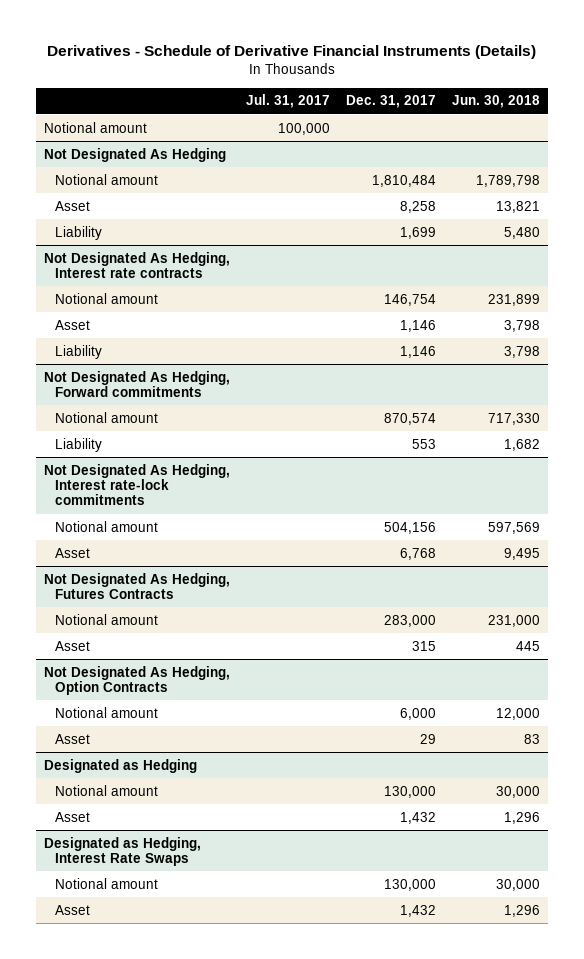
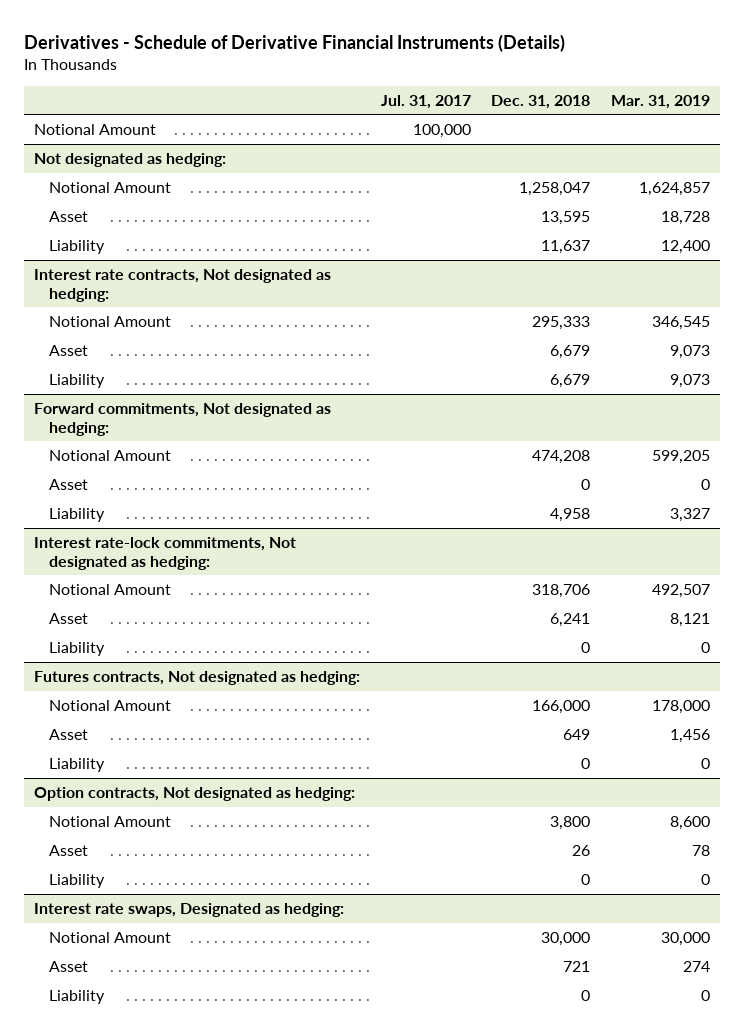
- | Jul. 31, 2017 | Dec. 31, 2017 | Jun. 30, 2018
+ | Jul. 31, 2017 | Dec. 31, 2018 | Mar. 31, 2019
- Notional amount | 100,000 | |
- Not Designated As Hedging
- Notional amount | | 1,810,484 | 1,789,798
+ Notional Amount | 100,000 | |
+ Not designated as hedging:
+ Notional Amount | | 1,258,047 | 1,624,857
- Not Designated As Hedging, Interest rate contracts
- Notional amount | | 146,754 | 231,899
+ Interest rate contracts, Not designated as hedging:
+ Notional Amount | | 295,333 | 346,545
- Not Designated As Hedging, Forward commitments
- Notional amount | | 870,574 | 717,330
+ Forward commitments, Not designated as hedging:
+ Notional Amount | | 474,208 | 599,205
+ Asset | | 0 | 0
- Not Designated As Hedging, Interest rate-lock commitments
- Notional amount | | 504,156 | 597,569
+ Interest rate-lock commitments, Not designated as hedging:
+ Notional Amount | | 318,706 | 492,507
- Not Designated As Hedging, Futures Contracts
- Notional amount | | 283,000 | 231,000
+ Liability | | 0 | 0
+ Futures contracts, Not designated as hedging:
+ Notional Amount | | 166,000 | 178,000
- Not Designated As Hedging, Option Contracts
- Notional amount | | 6,000 | 12,000
+ Liability | | 0 | 0
+ Option contracts, Not designated as hedging:
+ Notional Amount | | 3,800 | 8,600
- Designated as Hedging
- Notional amount | | 130,000 | 30,000
- Asset | | 1,432 | 1,296
- Designated as Hedging, Interest Rate Swaps
- Notional amount | | 130,000 | 30,000
+ Liability | | 0 | 0
+ Interest rate swaps, Designated as hedging:
+ Notional Amount | | 30,000 | 30,000
+ Liability | | 0 | 0

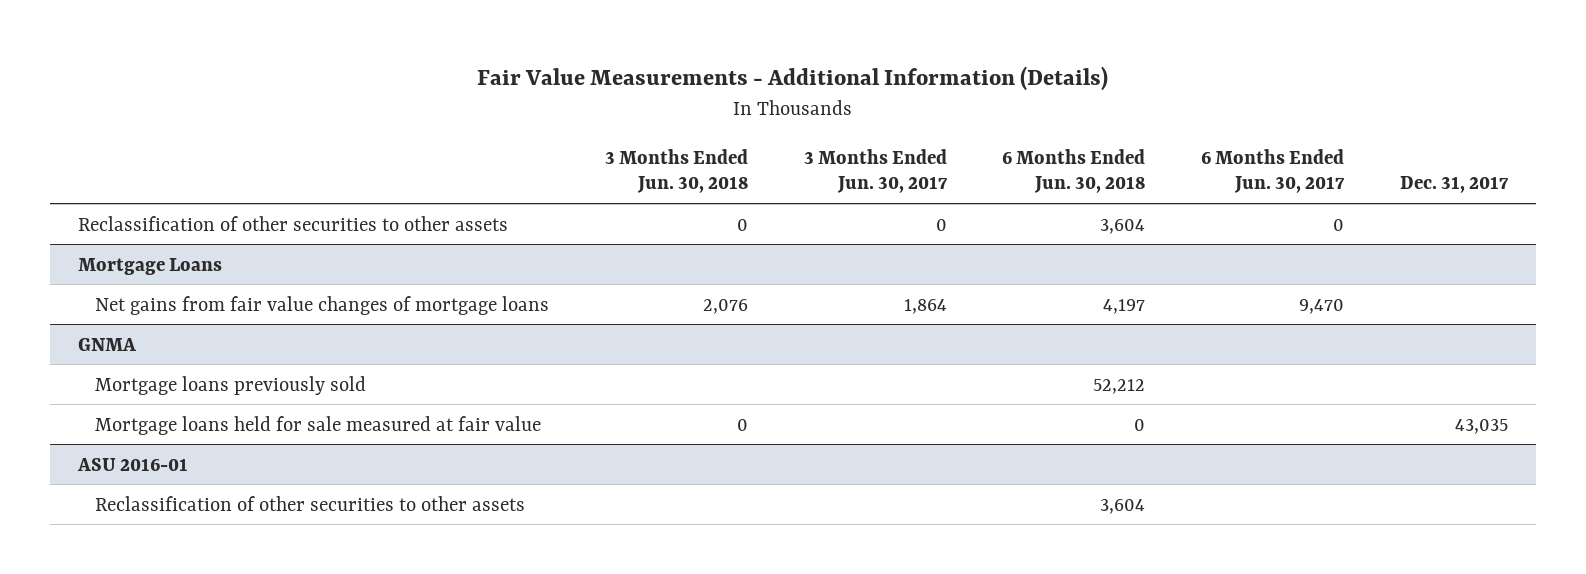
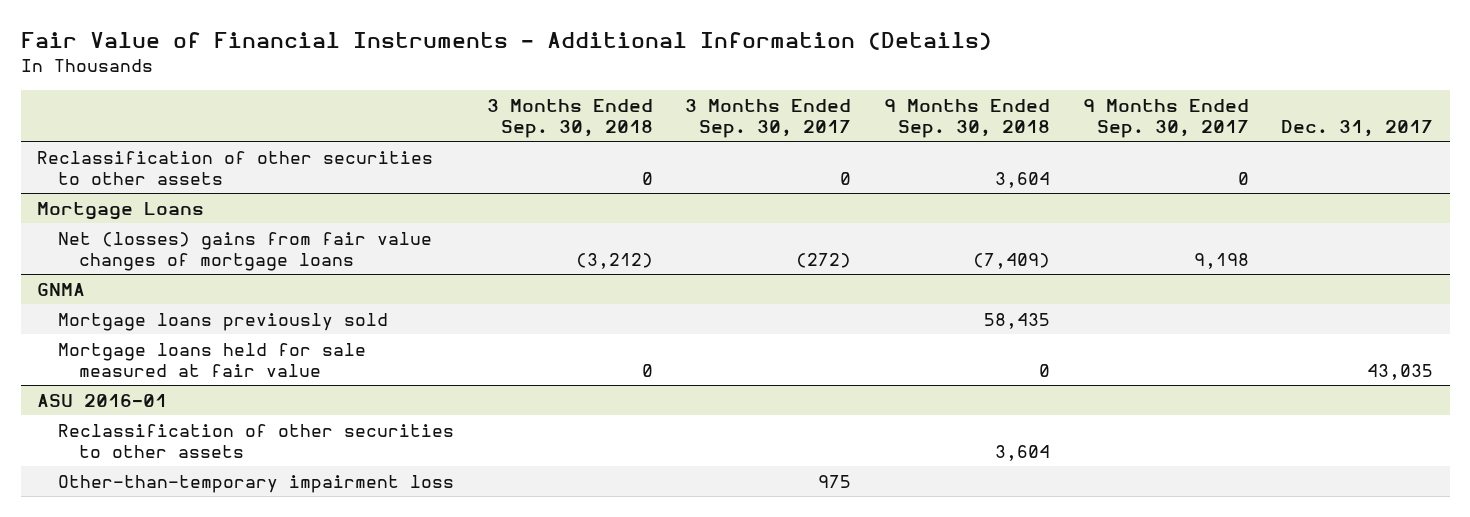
- Fair Value Measurements - Additional Information (Details)
+ Fair Value of Financial Instruments - Additional Information (Details)
- | 3 Months Ended Jun. 30, 2018 | 3 Months Ended Jun. 30, 2017 | 6 Months Ended Jun. 30, 2018 | 6 Months Ended Jun. 30, 2017 | Dec. 31, 2017
+ | 3 Months Ended Sep. 30, 2018 | 3 Months Ended Sep. 30, 2017 | 9 Months Ended Sep. 30, 2018 | 9 Months Ended Sep. 30, 2017 | Dec. 31, 2017
@ Mortgage Loans
- Net gains from fair value changes of mortgage loans | 2,076 | 1,864 | 4,197 | 9,470 |
+ Net (losses) gains from fair value changes of mortgage loans | (3,212) | (272) | (7,409) | 9,198 |
@ ASU 2016-01
+ Other-than-temporary impairment loss | | 975 | | |

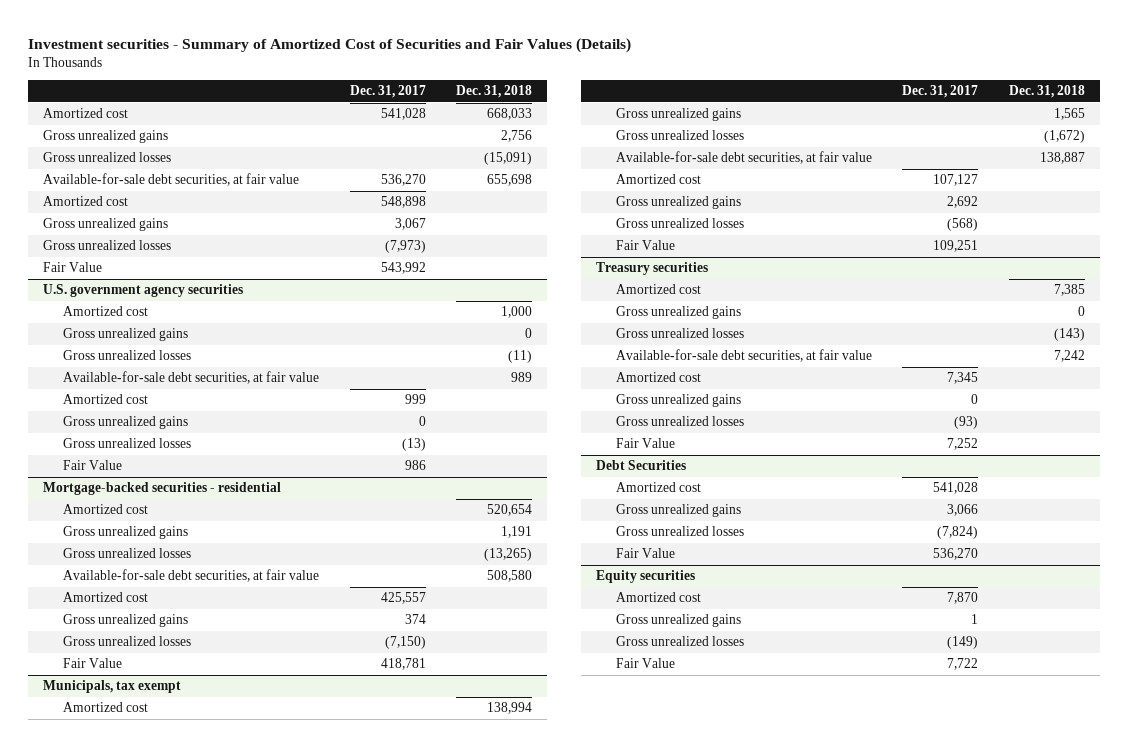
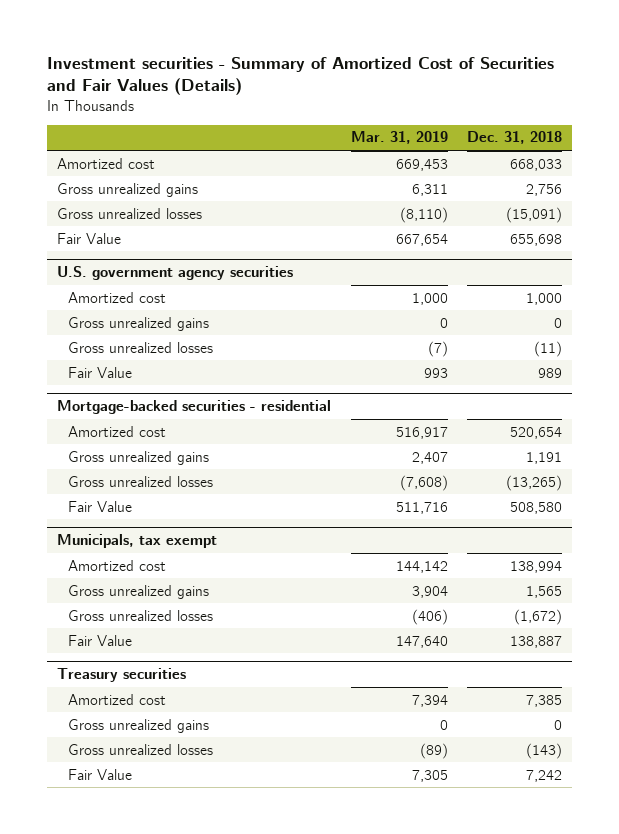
- | Dec. 31, 2017 | Dec. 31, 2018
+ | Mar. 31, 2019 | Dec. 31, 2018
- Available-for-sale debt securities, at fair value | 536,270 | 655,698
- Amortized cost | 548,898 |
- Gross unrealized gains | 3,067 |
- Gross unrealized losses | (7,973) |
- Fair Value | 543,992 |
+ Fair Value | 667,654 | 655,698
@ U.S. government agency securities
- Available-for-sale debt securities, at fair value | | 989
- Amortized cost | 999 |
- Gross unrealized gains | 0 |
- Gross unrealized losses | (13) |
- Fair Value | 986 |
+ Fair Value | 993 | 989
@ Mortgage-backed securities - residential
- Available-for-sale debt securities, at fair value | | 508,580
- Amortized cost | 425,557 |
- Gross unrealized gains | 374 |
- Gross unrealized losses | (7,150) |
- Fair Value | 418,781 |
+ Fair Value | 511,716 | 508,580
@ Municipals, tax exempt
- Available-for-sale debt securities, at fair value | | 138,887
- Amortized cost | 107,127 |
- Gross unrealized gains | 2,692 |
- Gross unrealized losses | (568) |
- Fair Value | 109,251 |
+ Fair Value | 147,640 | 138,887
@ Treasury securities
- Available-for-sale debt securities, at fair value | | 7,242
- Amortized cost | 7,345 |
- Gross unrealized gains | 0 |
- Gross unrealized losses | (93) |
- Fair Value | 7,252 |
- Debt Securities
- Amortized cost | 541,028 |
- Gross unrealized gains | 3,066 |
- Gross unrealized losses | (7,824) |
- Fair Value | 536,270 |
- Equity securities
- Amortized cost | 7,870 |
- Gross unrealized gains | 1 |
- Gross unrealized losses | (149) |
- Fair Value | 7,722 |
@ Treasury securities
+ Fair Value | 7,305 | 7,242

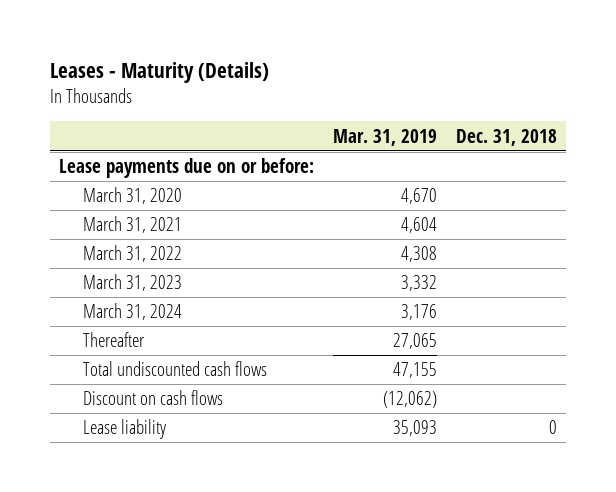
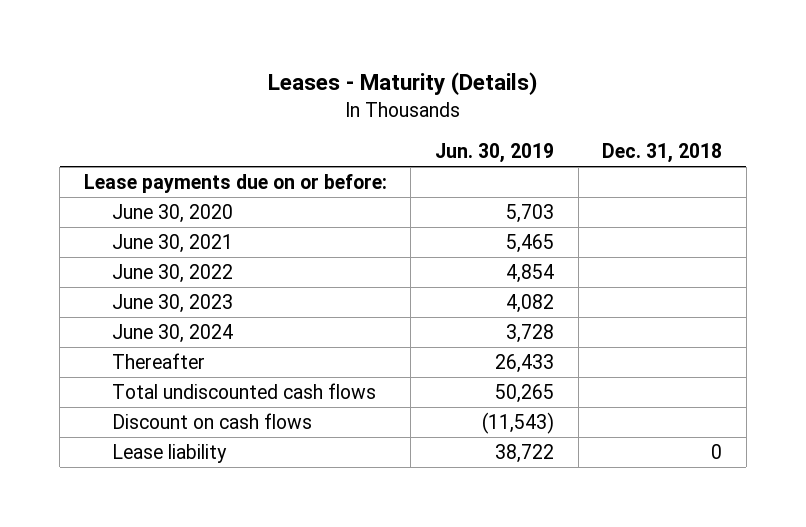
- | Mar. 31, 2019 | Dec. 31, 2018
+ | Jun. 30, 2019 | Dec. 31, 2018
- March 31, 2020 | 4,670 |
- March 31, 2021 | 4,604 |
- March 31, 2022 | 4,308 |
- March 31, 2023 | 3,332 |
- March 31, 2024 | 3,176 |
+ June 30, 2020 | 5,703 |
+ June 30, 2021 | 5,465 |
+ June 30, 2022 | 4,854 |
+ June 30, 2023 | 4,082 |
+ June 30, 2024 | 3,728 |

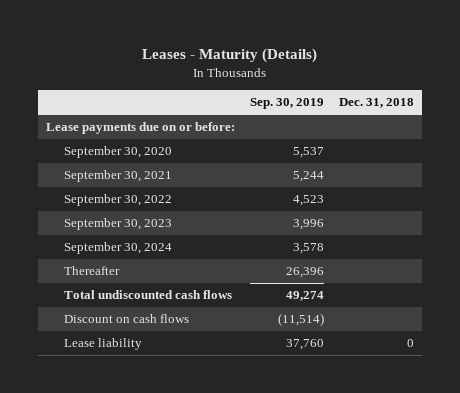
- | Jun. 30, 2019 | Dec. 31, 2018
+ | Sep. 30, 2019 | Dec. 31, 2018
- June 30, 2020 | 5,703 |
- June 30, 2021 | 5,465 |
- June 30, 2022 | 4,854 |
- June 30, 2023 | 4,082 |
- June 30, 2024 | 3,728 |
+ September 30, 2020 | 5,537 |
+ September 30, 2021 | 5,244 |
+ September 30, 2022 | 4,523 |
+ September 30, 2023 | 3,996 |
+ September 30, 2024 | 3,578 |

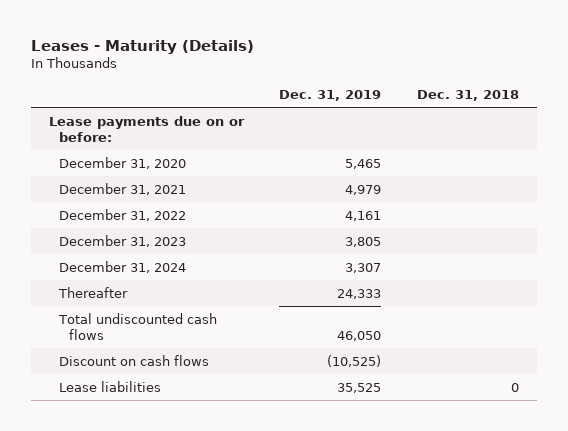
- | Sep. 30, 2019 | Dec. 31, 2018
+ | Dec. 31, 2019 | Dec. 31, 2018
- September 30, 2020 | 5,537 |
- September 30, 2021 | 5,244 |
- September 30, 2022 | 4,523 |
- September 30, 2023 | 3,996 |
- September 30, 2024 | 3,578 |
+ December 31, 2020 | 5,465 |
+ December 31, 2021 | 4,979 |
+ December 31, 2022 | 4,161 |
+ December 31, 2023 | 3,805 |
+ December 31, 2024 | 3,307 |
- Lease liability | 37,760 | 0
+ Lease liabilities | 35,525 | 0

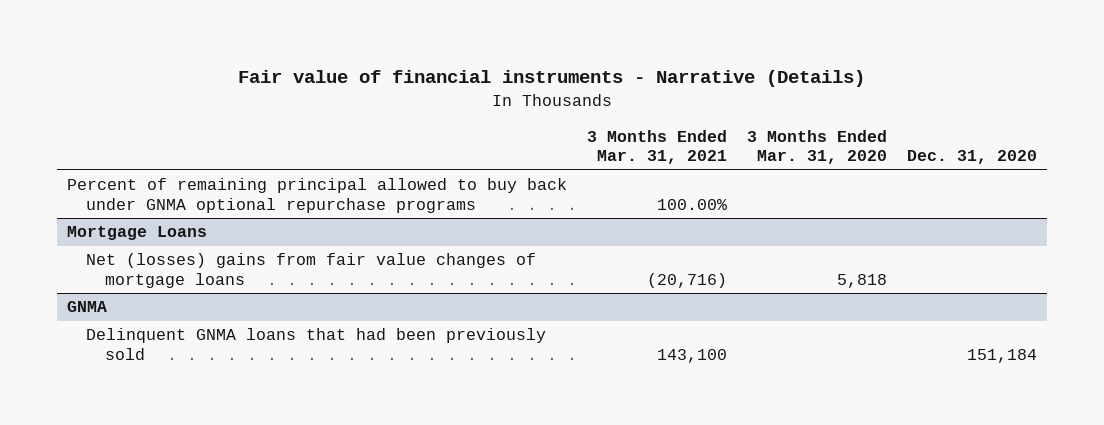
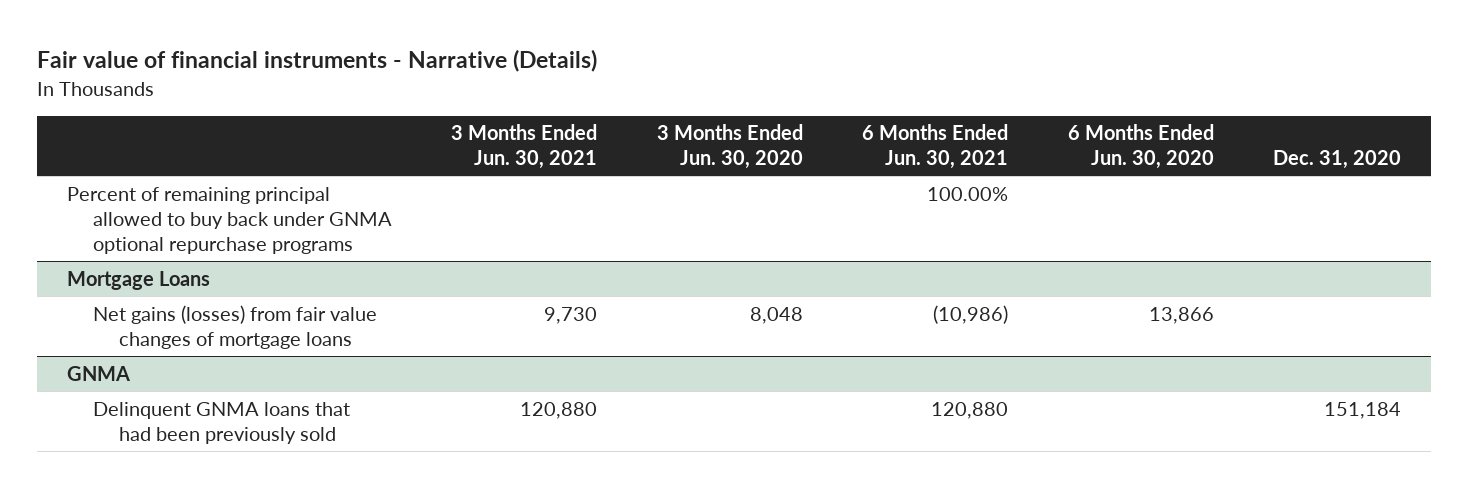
- | 3 Months Ended Mar. 31, 2021 | 3 Months Ended Mar. 31, 2020 | Dec. 31, 2020
+ | 3 Months Ended Jun. 30, 2021 | 3 Months Ended Jun. 30, 2020 | 6 Months Ended Jun. 30, 2021 | 6 Months Ended Jun. 30, 2020 | Dec. 31, 2020
@ Mortgage Loans
- Net (losses) gains from fair value changes of mortgage loans | (20,716) | 5,818 |
+ Net gains (losses) from fair value changes of mortgage loans | 9,730 | 8,048 | (10,986) | 13,866 |

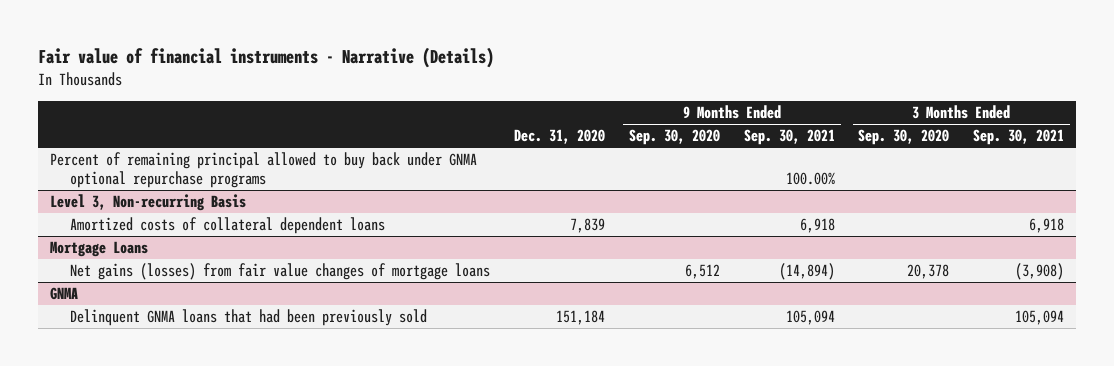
- | 3 Months Ended Jun. 30, 2021 | 3 Months Ended Jun. 30, 2020 | 6 Months Ended Jun. 30, 2021 | 6 Months Ended Jun. 30, 2020 | Dec. 31, 2020
+ | Dec. 31, 2020 | 9 Months Ended Sep. 30, 2020 | 9 Months Ended Sep. 30, 2021 | 3 Months Ended Sep. 30, 2020 | 3 Months Ended Sep. 30, 2021
+ Level 3, Non-recurring Basis
+ Amortized costs of collateral dependent loans | 7,839 | | 6,918 | | 6,918

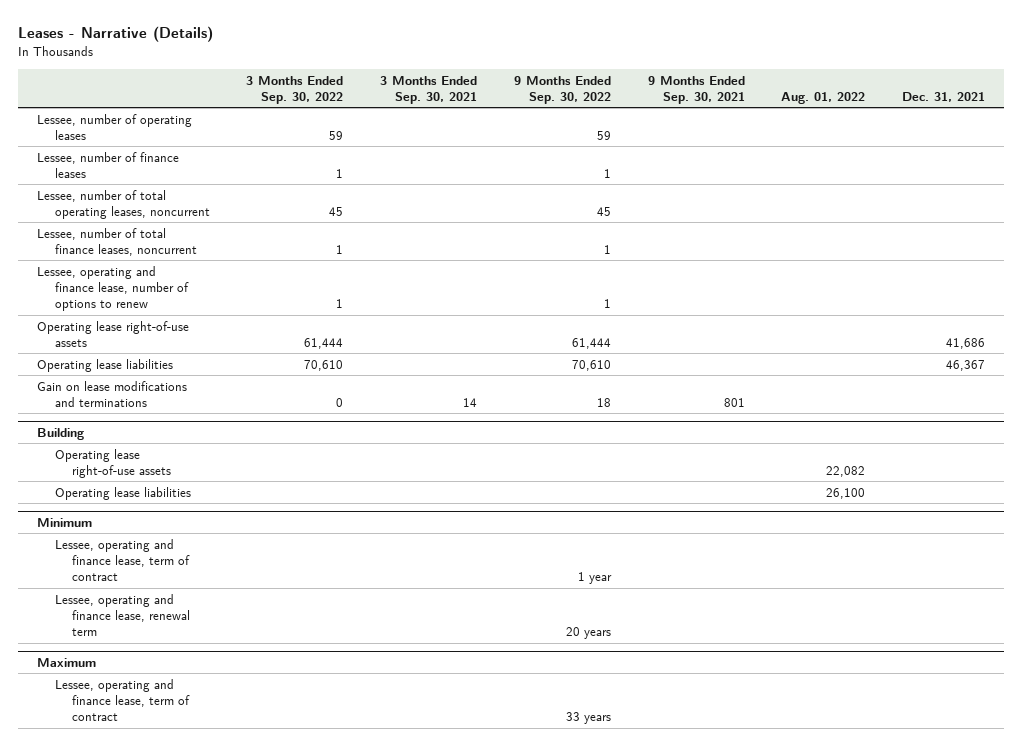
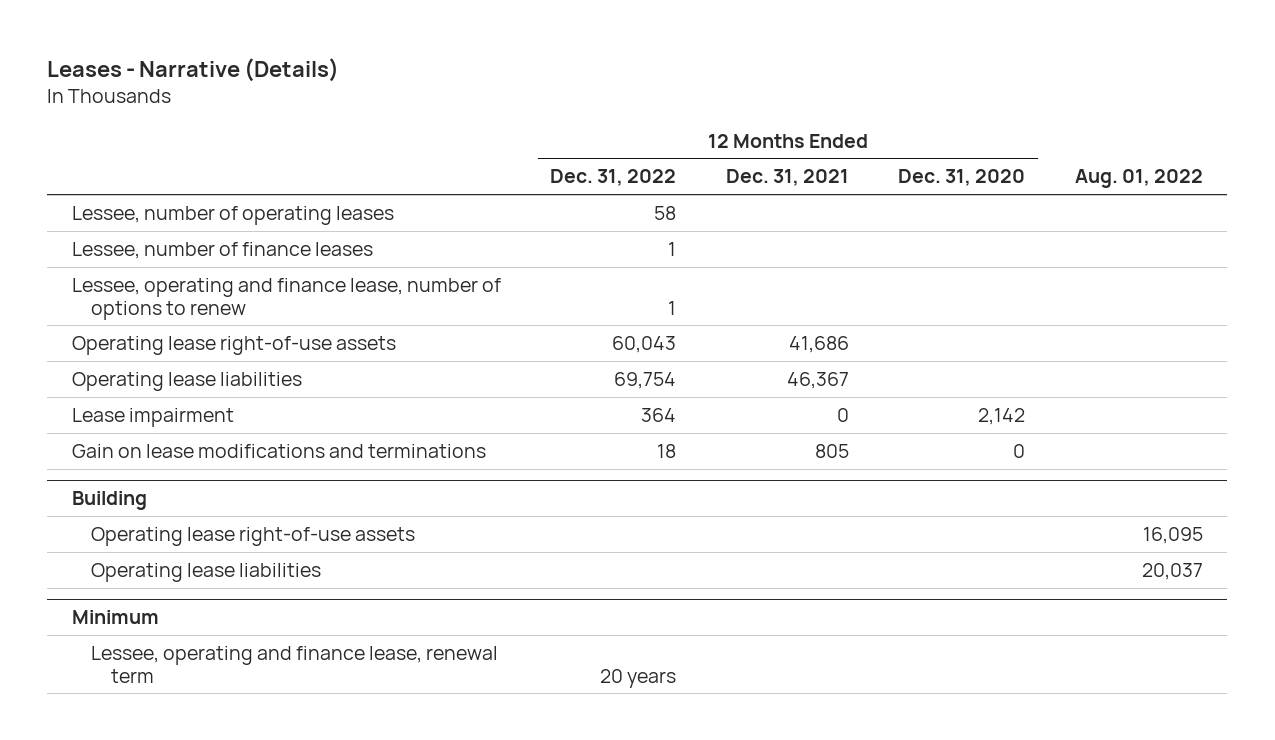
- | 3 Months Ended Sep. 30, 2022 | 3 Months Ended Sep. 30, 2021 | 9 Months Ended Sep. 30, 2022 | 9 Months Ended Sep. 30, 2021 | Aug. 01, 2022 | Dec. 31, 2021
+ | 12 Months Ended Dec. 31, 2022 | 12 Months Ended Dec. 31, 2021 | 12 Months Ended Dec. 31, 2020 | Aug. 01, 2022
- Lessee, number of total operating leases, noncurrent | 45 | | 45 | | |
- Lessee, number of total finance leases, noncurrent | 1 | | 1 | | |
+ Lease impairment | 364 | 0 | 2,142 |
@ Building
- Operating lease right-of-use assets | | | | | 22,082 |
- Operating lease liabilities | | | | | 26,100 |
+ Operating lease right-of-use assets | | | | 16,095
+ Operating lease liabilities | | | | 20,037
@ Minimum
- Lessee, operating and finance lease, term of contract | | | 1 year | | |
- Maximum
- Lessee, operating and finance lease, term of contract | | | 33 years | | |

